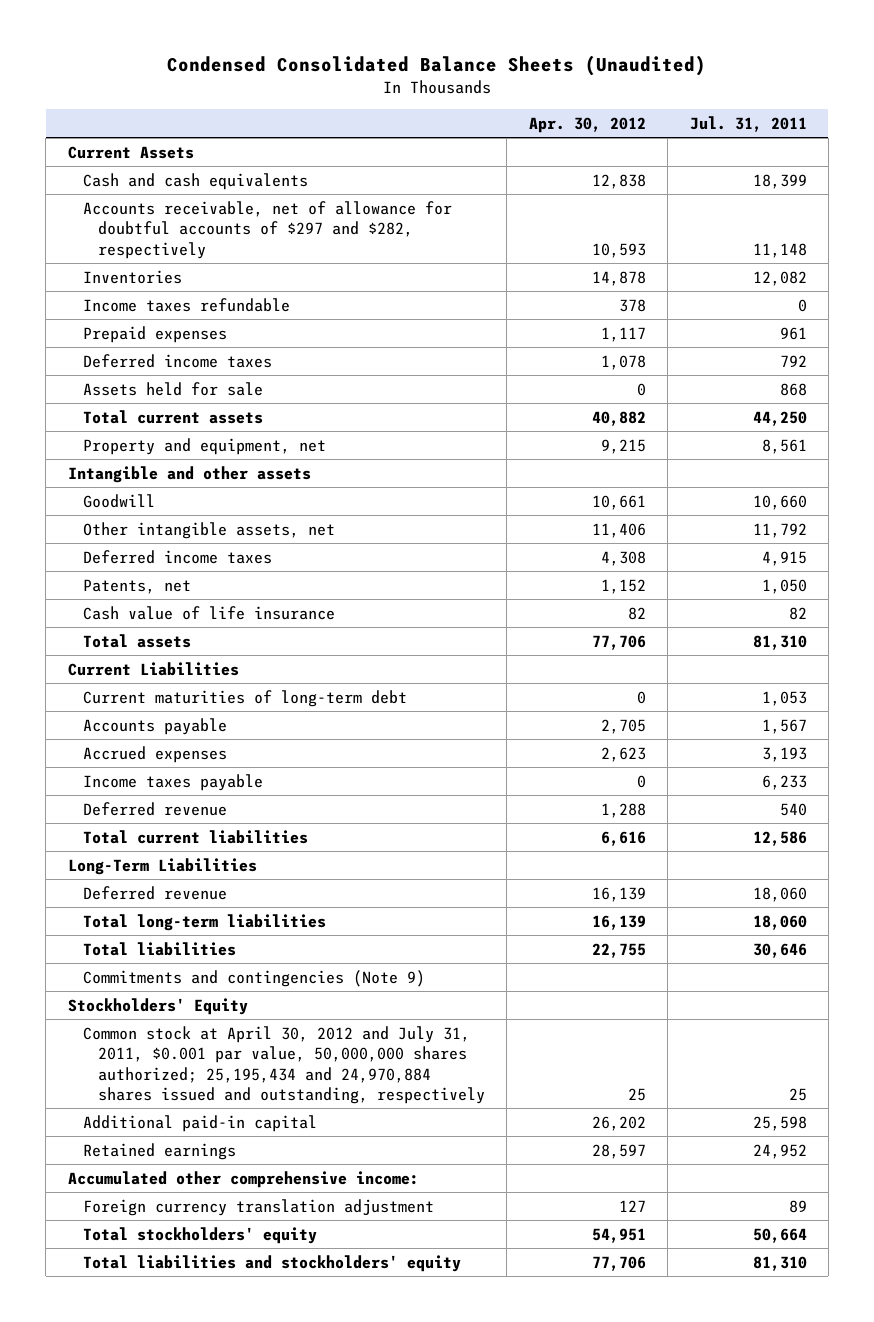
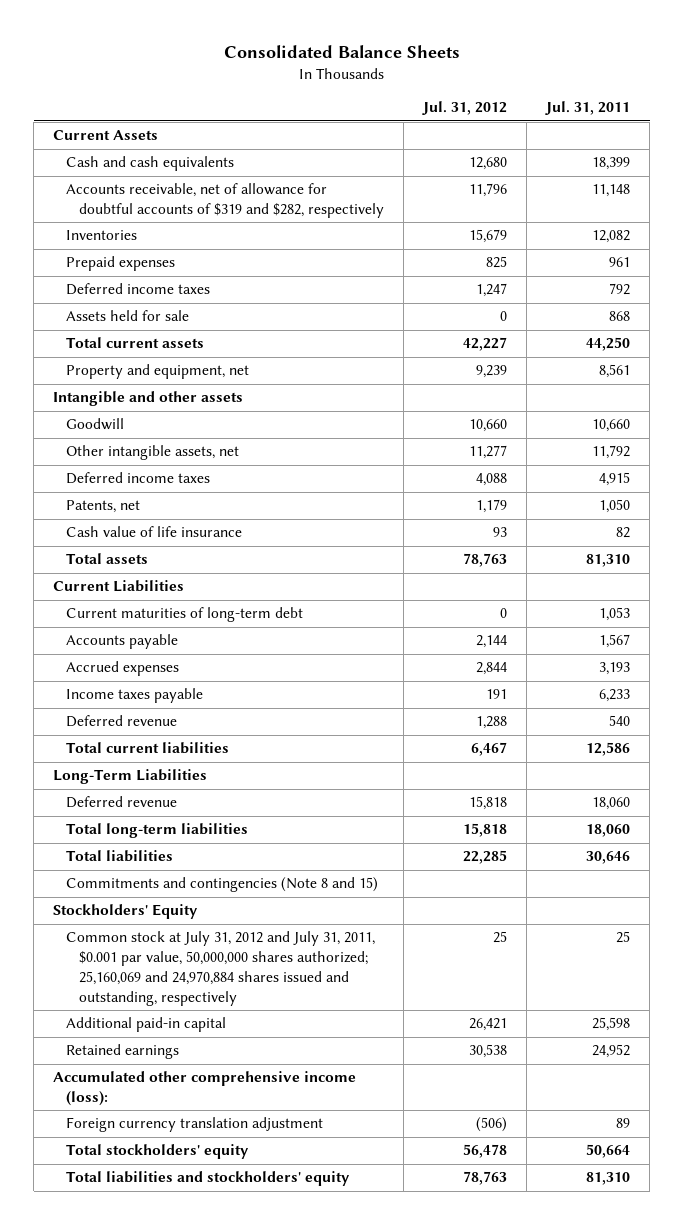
- Condensed Consolidated Balance Sheets (Unaudited)
+ Consolidated Balance Sheets
- | Apr. 30, 2012 | Jul. 31, 2011
+ | Jul. 31, 2012 | Jul. 31, 2011
- Accounts receivable, net of allowance for doubtful accounts of $297 and $282, respectively | 10,593 | 11,148
+ Accounts receivable, net of allowance for doubtful accounts of $319 and $282, respectively | 11,796 | 11,148
- Income taxes refundable | 378 | 0
- Commitments and contingencies (Note 9)
+ Commitments and contingencies (Note 8 and 15)
- Common stock at April 30, 2012 and July 31, 2011, $0.001 par value, 50,000,000 shares authorized; 25,195,434 and 24,970,884 shares issued and outstanding, respectively | 25 | 25
+ Common stock at July 31, 2012 and July 31, 2011, $0.001 par value, 50,000,000 shares authorized; 25,160,069 and 24,970,884 shares issued and outstanding, respectively | 25 | 25
- Accumulated other comprehensive income:
+ Accumulated other comprehensive income (loss):

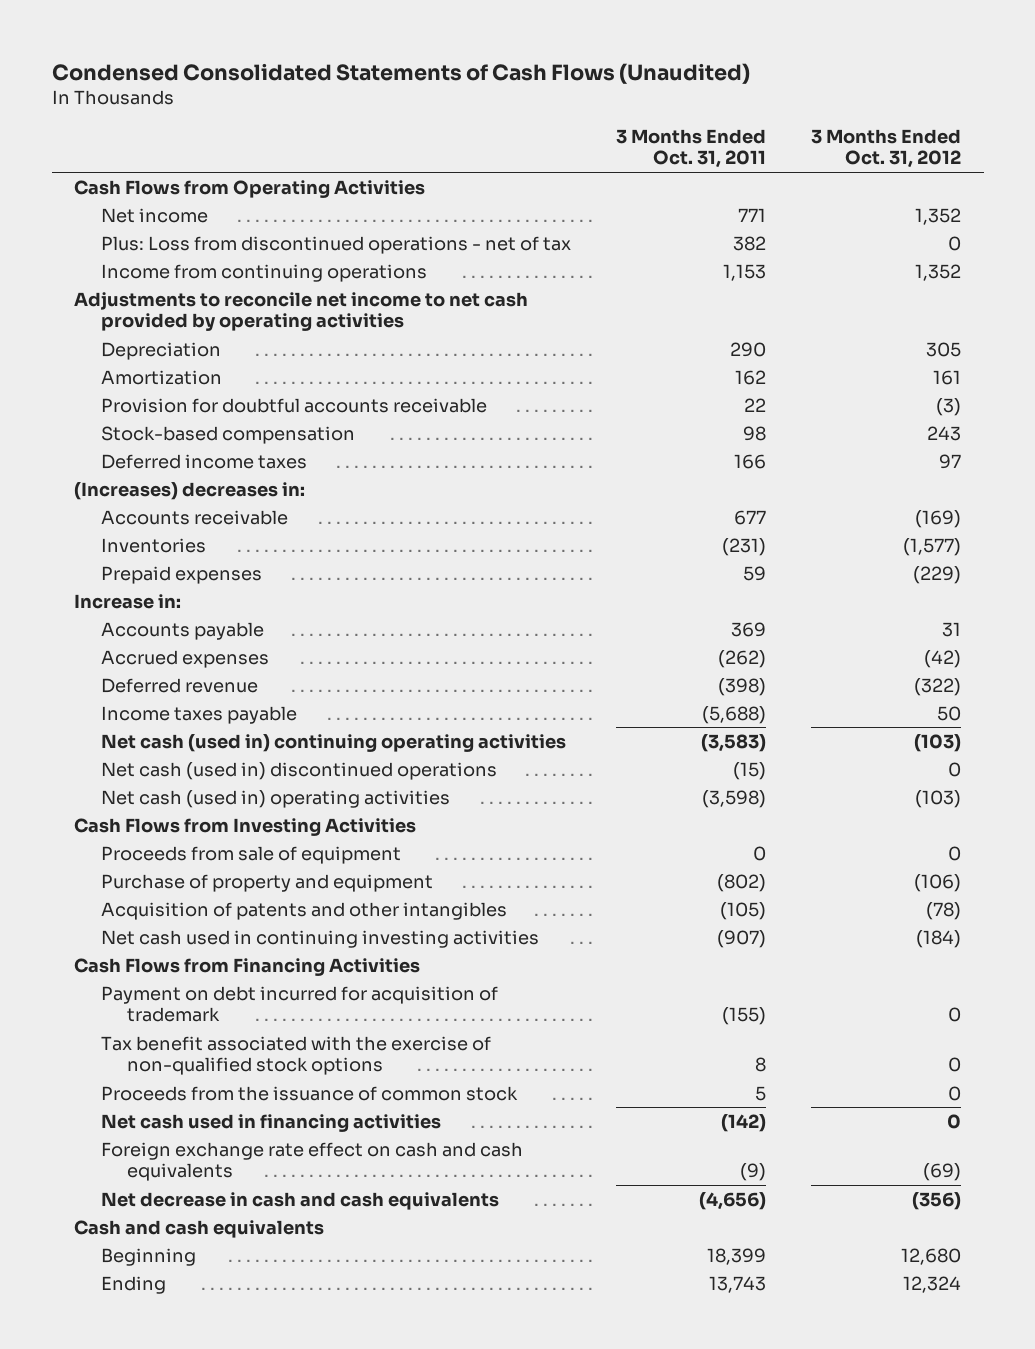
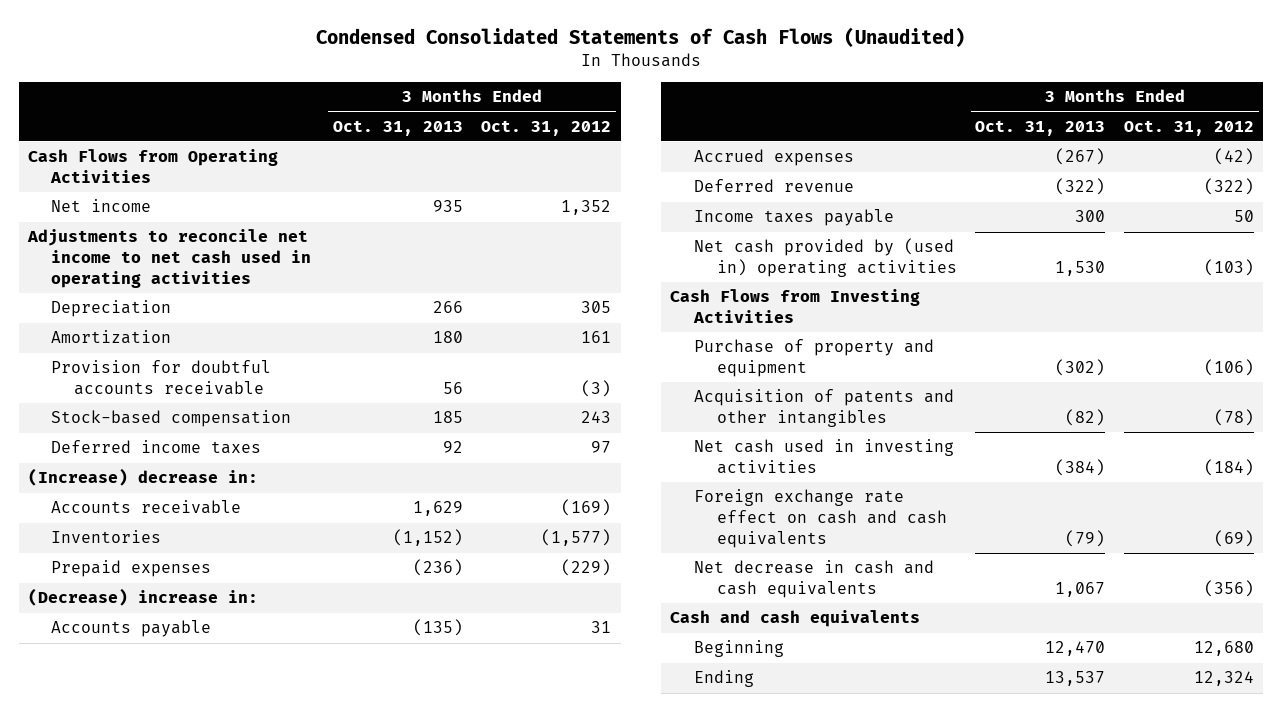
- | 3 Months Ended Oct. 31, 2011 | 3 Months Ended Oct. 31, 2012
+ | 3 Months Ended Oct. 31, 2013 | 3 Months Ended Oct. 31, 2012
- Plus: Loss from discontinued operations - net of tax | 382 | 0
- Income from continuing operations | 1,153 | 1,352
- Adjustments to reconcile net income to net cash provided by operating activities
+ Adjustments to reconcile net income to net cash used in operating activities
- (Increases) decreases in:
+ (Increase) decrease in:
- Increase in:
+ (Decrease) increase in:
- Net cash (used in) continuing operating activities | (3,583) | (103)
- Net cash (used in) discontinued operations | (15) | 0
- Net cash (used in) operating activities | (3,598) | (103)
+ Net cash provided by (used in) operating activities | 1,530 | (103)
- Proceeds from sale of equipment | 0 | 0
- Net cash used in continuing investing activities | (907) | (184)
- Cash Flows from Financing Activities
- Payment on debt incurred for acquisition of trademark | (155) | 0
- Tax benefit associated with the exercise of non-qualified stock options | 8 | 0
- Proceeds from the issuance of common stock | 5 | 0
- Net cash used in financing activities | (142) | 0
+ Net cash used in investing activities | (384) | (184)

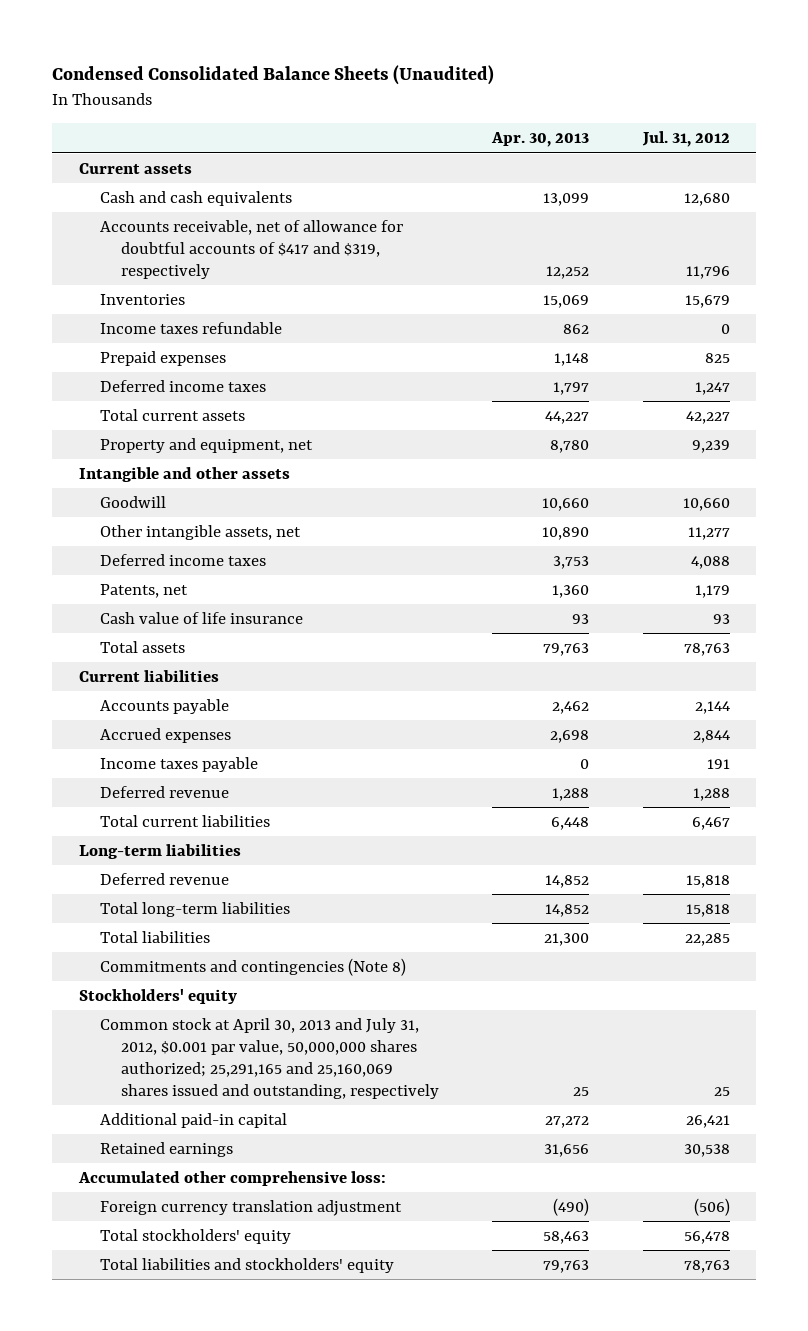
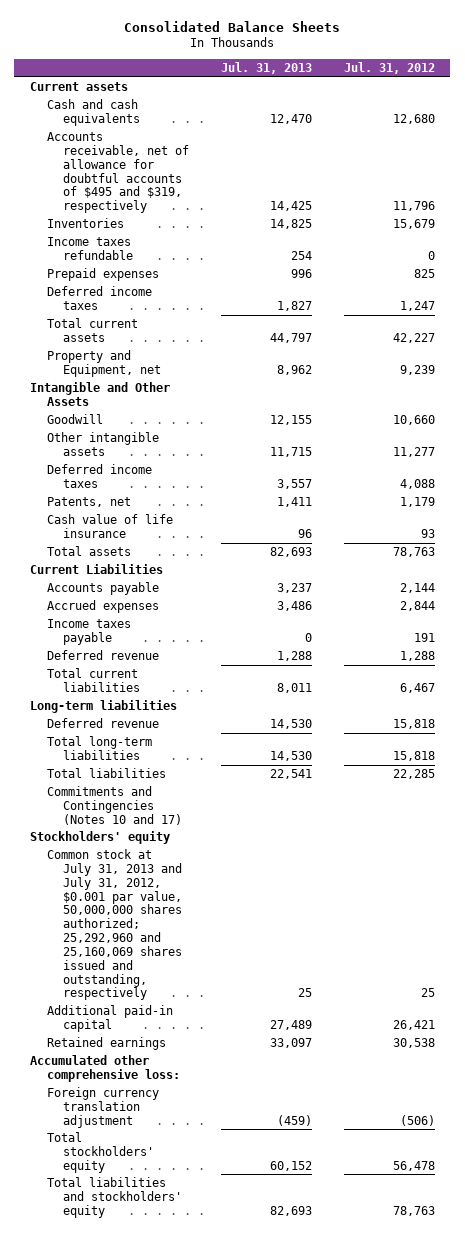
- Condensed Consolidated Balance Sheets (Unaudited)
+ Consolidated Balance Sheets
- | Apr. 30, 2013 | Jul. 31, 2012
+ | Jul. 31, 2013 | Jul. 31, 2012
- Accounts receivable, net of allowance for doubtful accounts of $417 and $319, respectively | 12,252 | 11,796
+ Accounts receivable, net of allowance for doubtful accounts of $495 and $319, respectively | 14,425 | 11,796
- Property and equipment, net | 8,780 | 9,239
- Intangible and other assets
+ Property and Equipment, net | 8,962 | 9,239
+ Intangible and Other Assets
- Other intangible assets, net | 10,890 | 11,277
+ Other intangible assets | 11,715 | 11,277
- Current liabilities
+ Current Liabilities
- Commitments and contingencies (Note 8)
+ Commitments and Contingencies (Notes 10 and 17)
- Common stock at April 30, 2013 and July 31, 2012, $0.001 par value, 50,000,000 shares authorized; 25,291,165 and 25,160,069 shares issued and outstanding, respectively | 25 | 25
+ Common stock at July 31, 2013 and July 31, 2012, $0.001 par value, 50,000,000 shares authorized; 25,292,960 and 25,160,069 shares issued and outstanding, respectively | 25 | 25

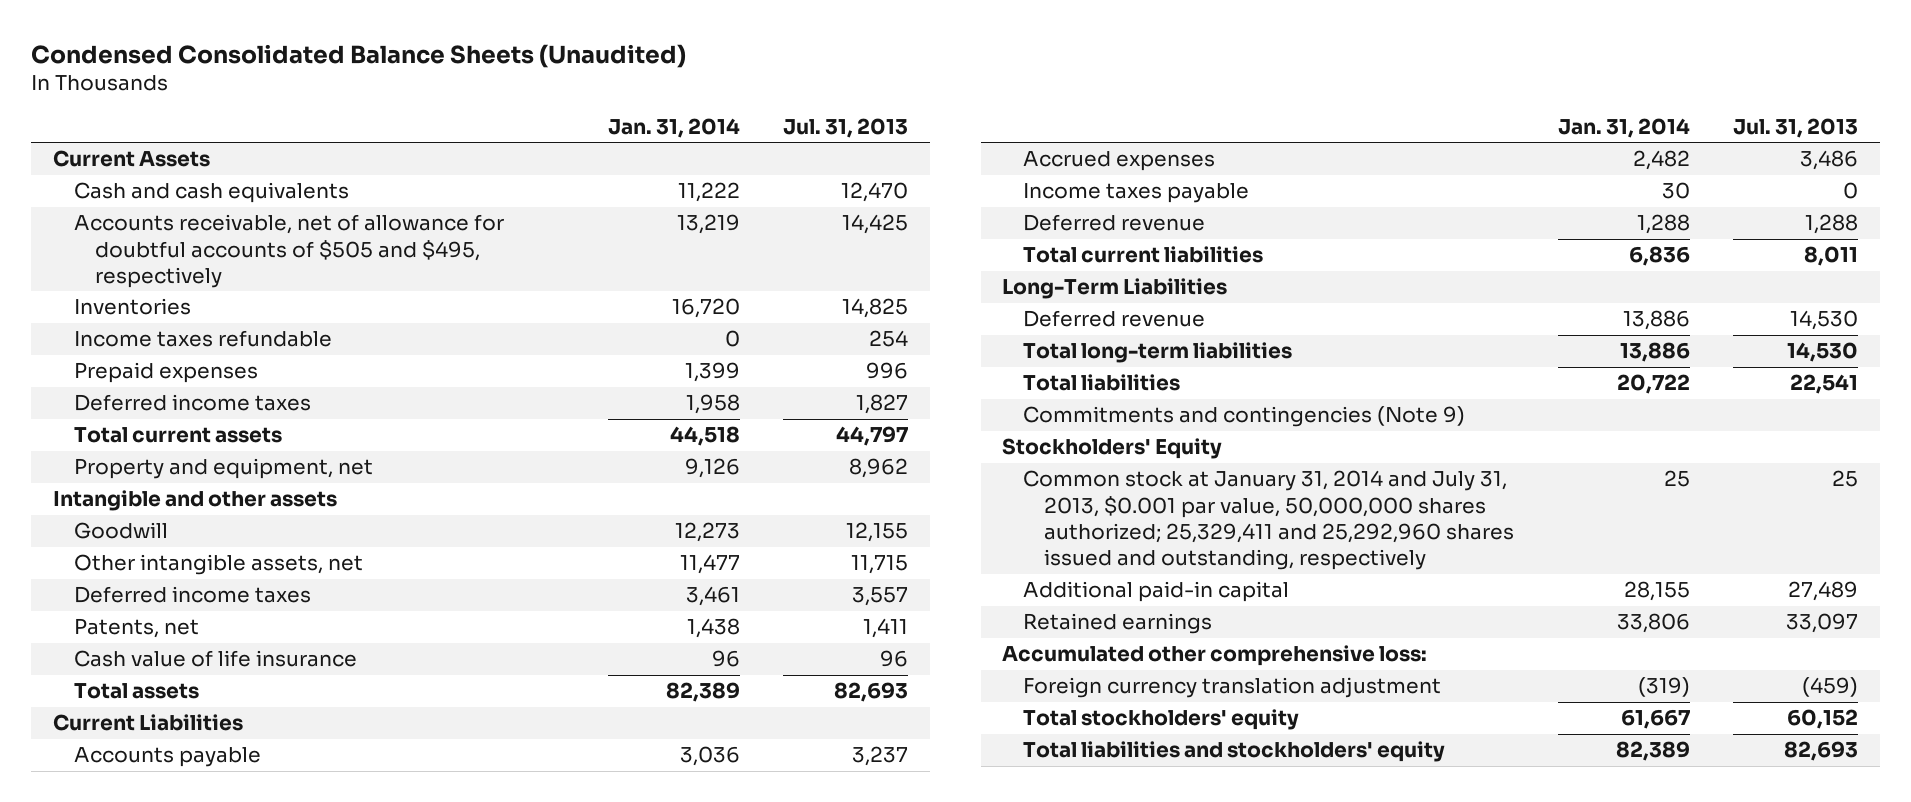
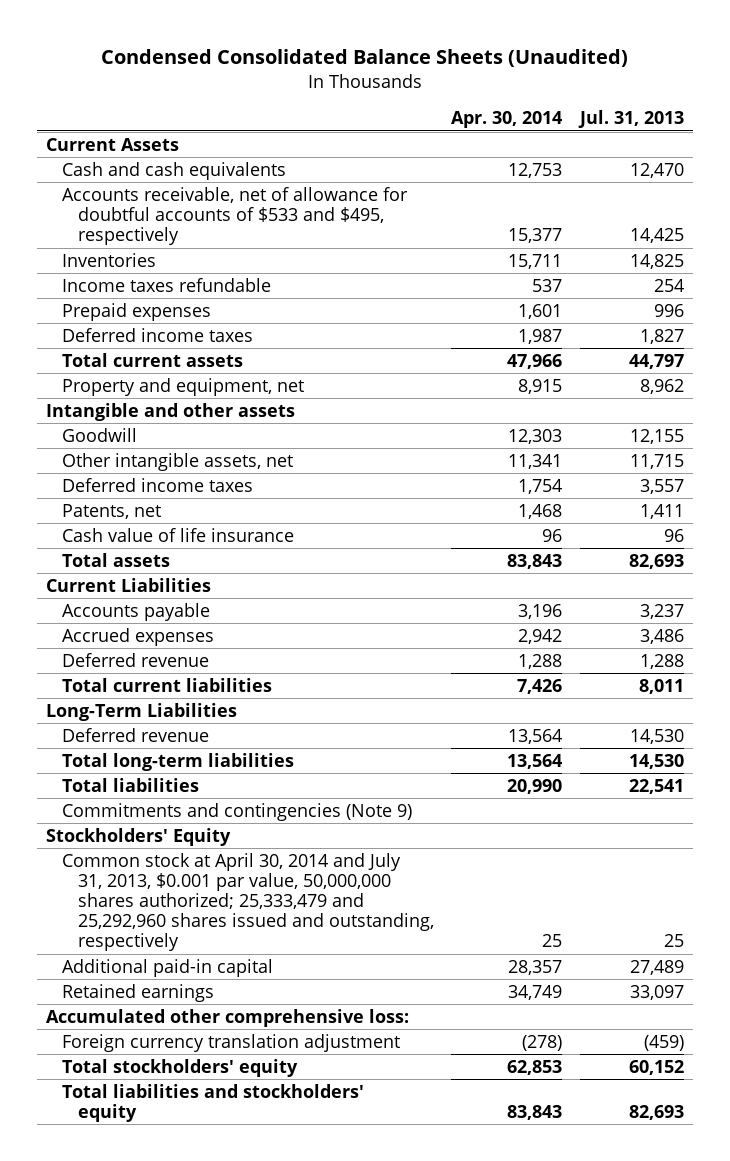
- | Jan. 31, 2014 | Jul. 31, 2013
+ | Apr. 30, 2014 | Jul. 31, 2013
- Accounts receivable, net of allowance for doubtful accounts of $505 and $495, respectively | 13,219 | 14,425
+ Accounts receivable, net of allowance for doubtful accounts of $533 and $495, respectively | 15,377 | 14,425
- Income taxes payable | 30 | 0
- Common stock at January 31, 2014 and July 31, 2013, $0.001 par value, 50,000,000 shares authorized; 25,329,411 and 25,292,960 shares issued and outstanding, respectively | 25 | 25
+ Common stock at April 30, 2014 and July 31, 2013, $0.001 par value, 50,000,000 shares authorized; 25,333,479 and 25,292,960 shares issued and outstanding, respectively | 25 | 25

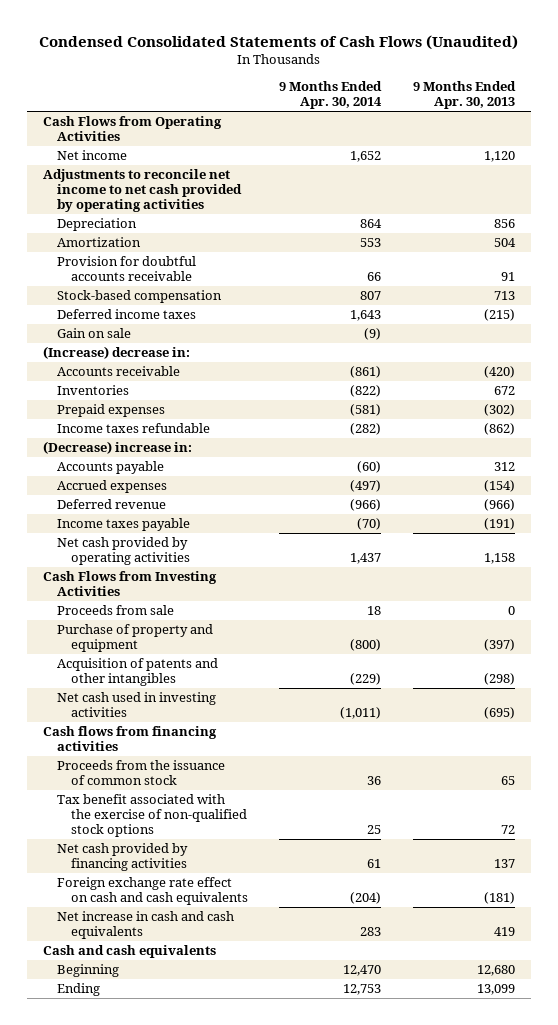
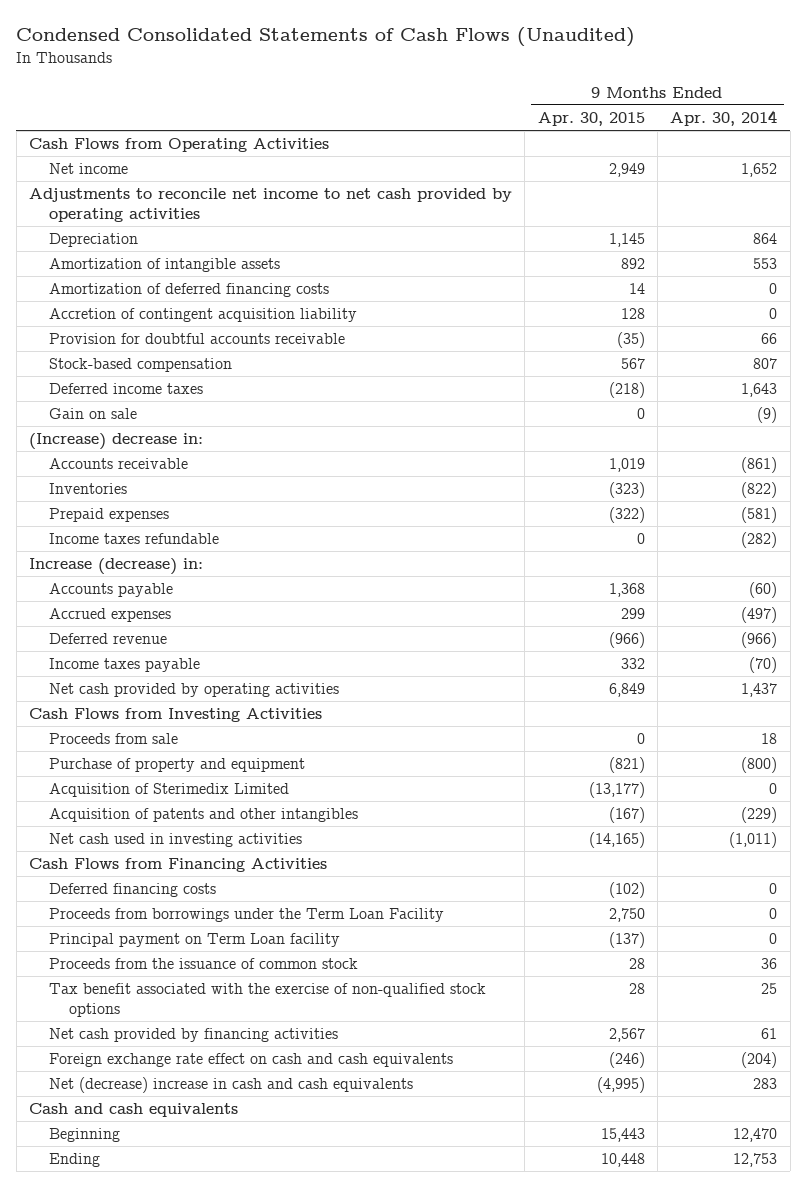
- | 9 Months Ended Apr. 30, 2014 | 9 Months Ended Apr. 30, 2013
+ | 9 Months Ended Apr. 30, 2015 | 9 Months Ended Apr. 30, 2014
- Amortization | 553 | 504
+ Amortization of intangible assets | 892 | 553
+ Amortization of deferred financing costs | 14 | 0
+ Accretion of contingent acquisition liability | 128 | 0
- (Decrease) increase in:
+ Increase (decrease) in:
+ Acquisition of Sterimedix Limited | (13,177) | 0
- Cash flows from financing activities
+ Cash Flows from Financing Activities
+ Deferred financing costs | (102) | 0
+ Proceeds from borrowings under the Term Loan Facility | 2,750 | 0
+ Principal payment on Term Loan facility | (137) | 0
- Net increase in cash and cash equivalents | 283 | 419
+ Net (decrease) increase in cash and cash equivalents | (4,995) | 283

